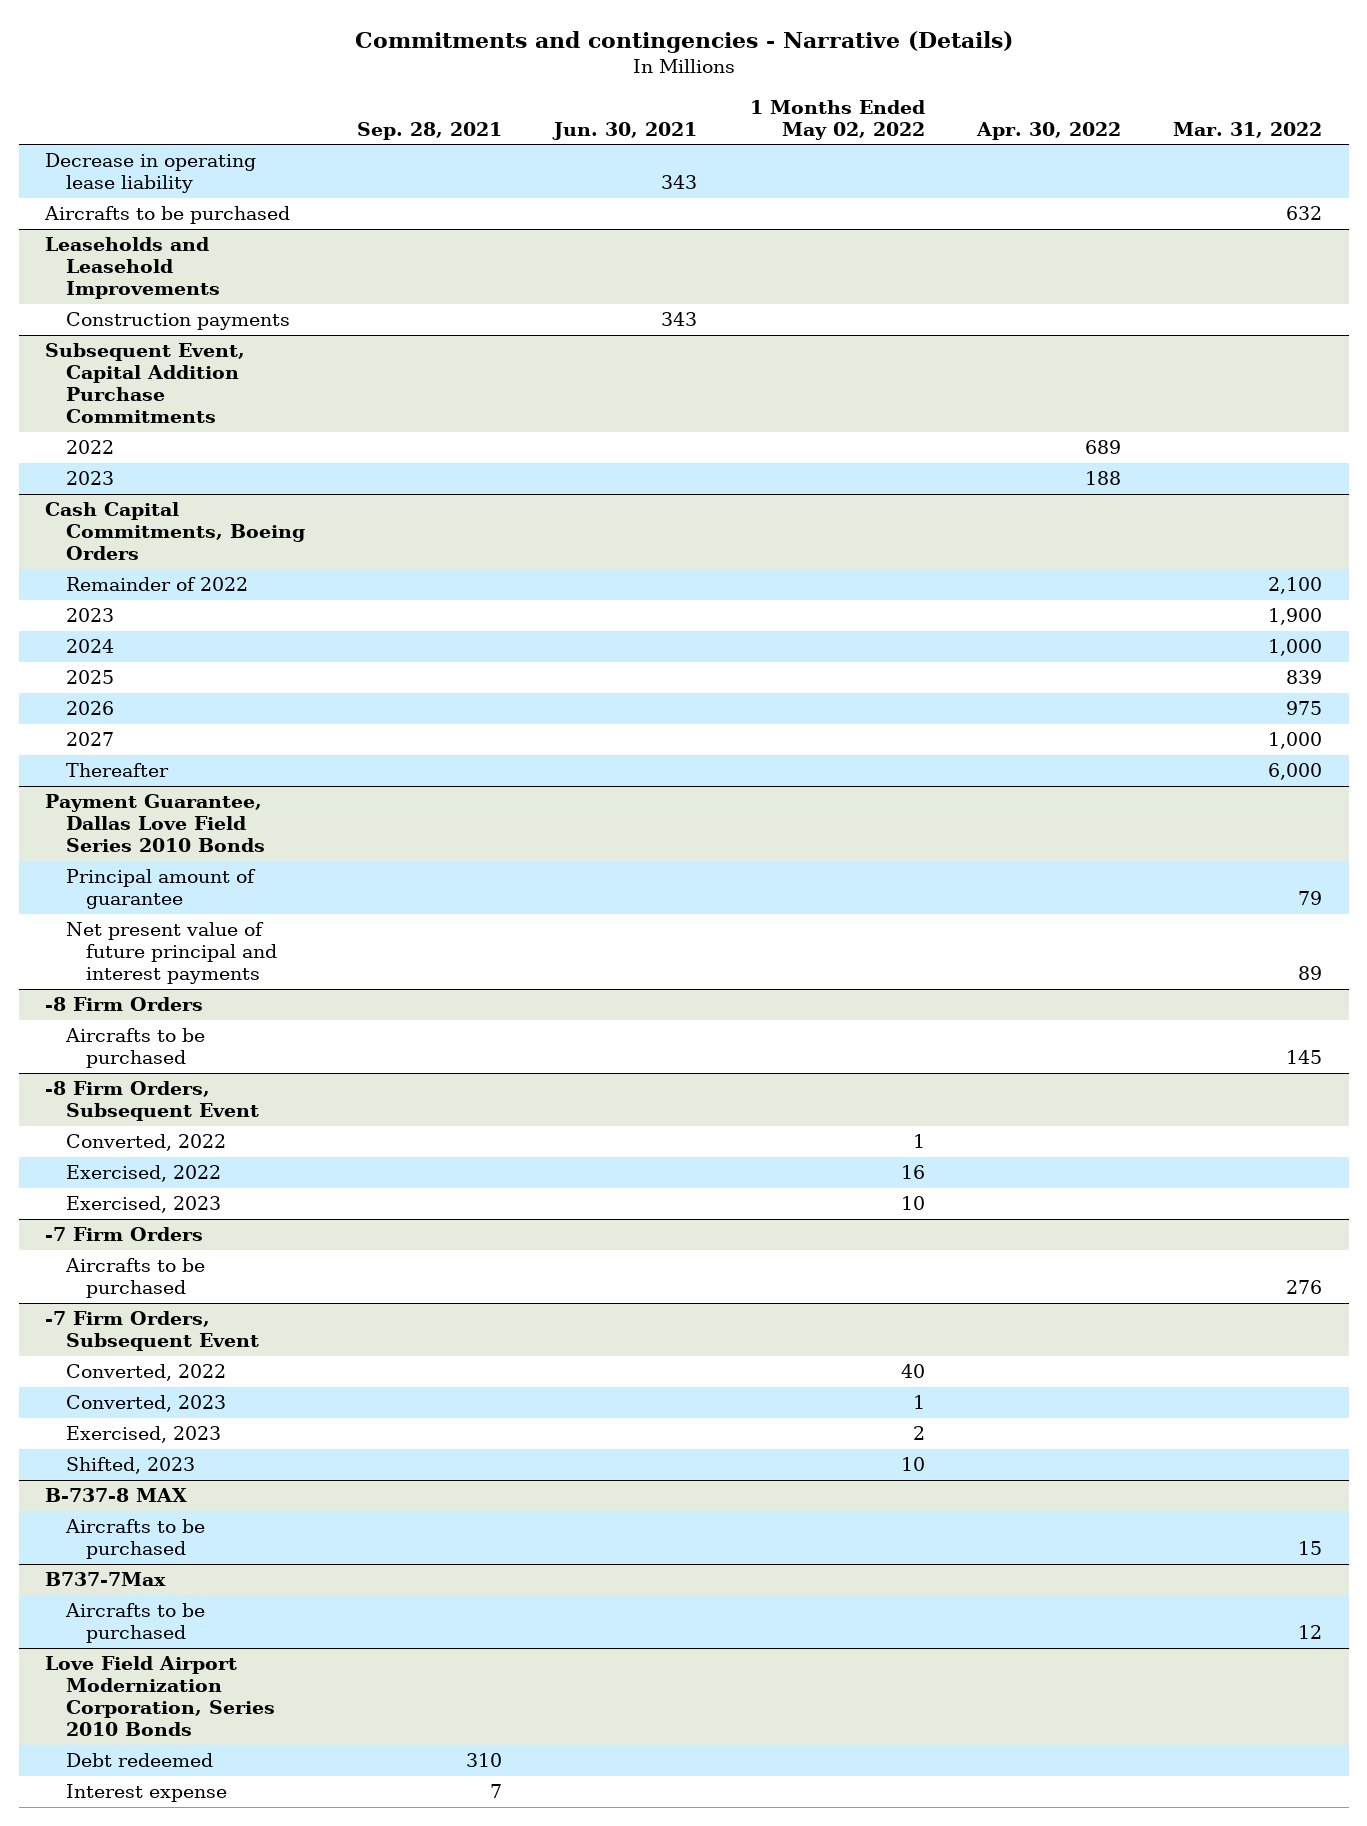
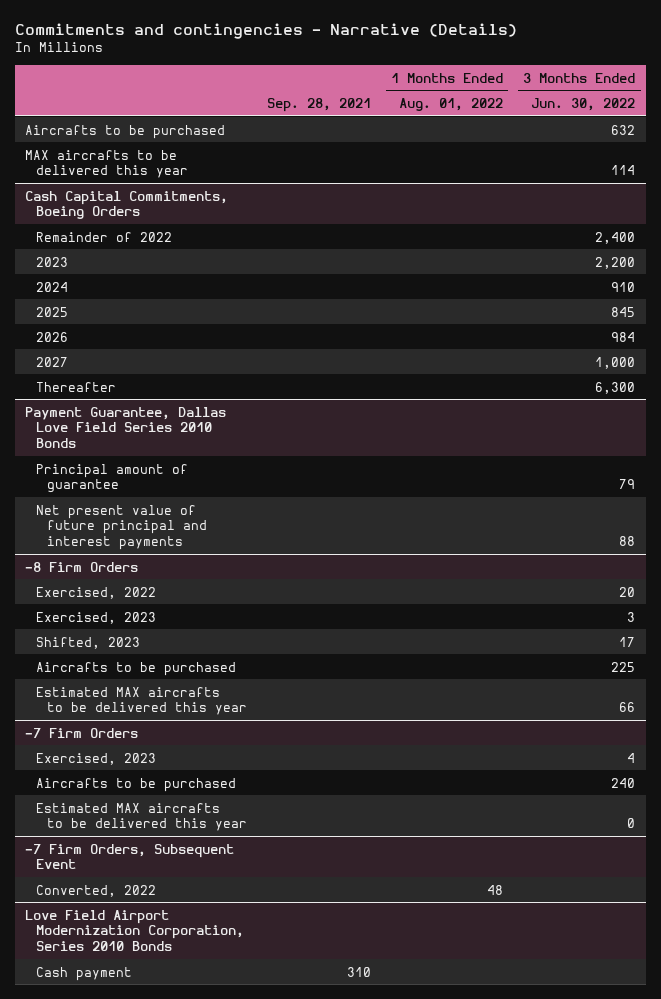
- | Sep. 28, 2021 | Jun. 30, 2021 | 1 Months Ended May 02, 2022 | Apr. 30, 2022 | Mar. 31, 2022
+ | Sep. 28, 2021 | 1 Months Ended Aug. 01, 2022 | 3 Months Ended Jun. 30, 2022
- Decrease in operating lease liability | | 343 | | |
- Leaseholds and Leasehold Improvements
- Construction payments | | 343 | | |
- Subsequent Event, Capital Addition Purchase Commitments
- 2022 | | | | 689 |
- 2023 | | | | 188 |
+ MAX aircrafts to be delivered this year | | | 114
@ -8 Firm Orders
+ Exercised, 2022 | | | 20
+ Exercised, 2023 | | | 3
+ Shifted, 2023 | | | 17
- -8 Firm Orders, Subsequent Event
- Converted, 2022 | | | 1 | |
- Exercised, 2022 | | | 16 | |
- Exercised, 2023 | | | 10 | |
@ -8 Firm Orders
+ Estimated MAX aircrafts to be delivered this year | | | 66
@ -7 Firm Orders
+ Exercised, 2023 | | | 4
+ Estimated MAX aircrafts to be delivered this year | | | 0
@ -7 Firm Orders, Subsequent Event
- Converted, 2023 | | | 1 | |
- Exercised, 2023 | | | 2 | |
- Shifted, 2023 | | | 10 | |
- B-737-8 MAX
- Aircrafts to be purchased | | | | | 15
- B737-7Max
- Aircrafts to be purchased | | | | | 12
@ Love Field Airport Modernization Corporation, Series 2010 Bonds
- Debt redeemed | 310 | | | |
- Interest expense | 7 | | | |
+ Cash payment | 310 | |

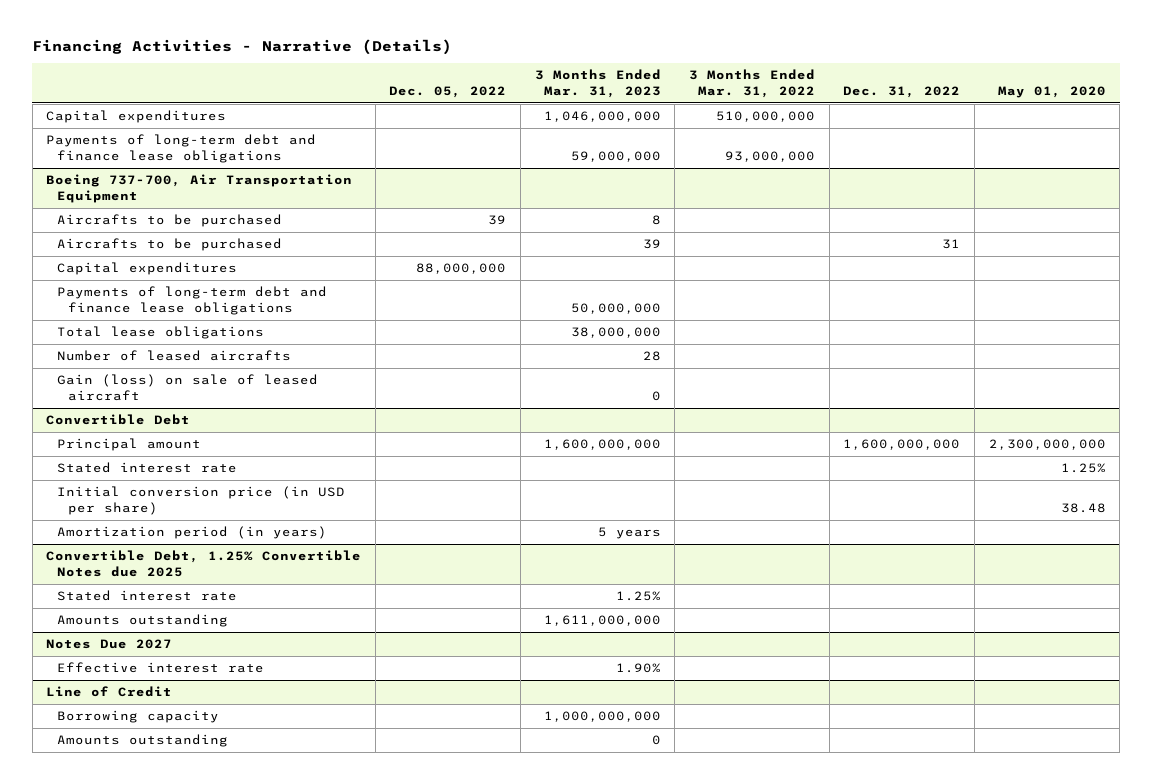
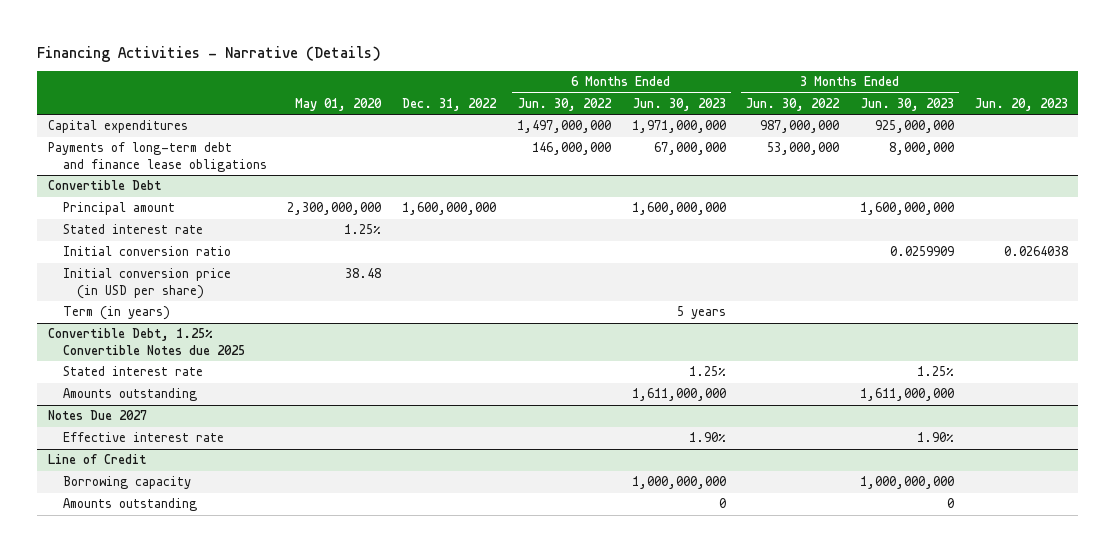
- | Dec. 05, 2022 | 3 Months Ended Mar. 31, 2023 | 3 Months Ended Mar. 31, 2022 | Dec. 31, 2022 | May 01, 2020
+ | May 01, 2020 | Dec. 31, 2022 | 6 Months Ended Jun. 30, 2022 | 6 Months Ended Jun. 30, 2023 | 3 Months Ended Jun. 30, 2022 | 3 Months Ended Jun. 30, 2023 | Jun. 20, 2023
- Boeing 737-700, Air Transportation Equipment
- Aircrafts to be purchased | 39 | 8 | | |
- Aircrafts to be purchased | | 39 | | 31 |
- Capital expenditures | 88,000,000 | | | |
- Payments of long-term debt and finance lease obligations | | 50,000,000 | | |
- Total lease obligations | | 38,000,000 | | |
- Number of leased aircrafts | | 28 | | |
- Gain (loss) on sale of leased aircraft | | 0 | | |
@ Convertible Debt
+ Initial conversion ratio | | | | | | 0.0259909 | 0.0264038
- Amortization period (in years) | | 5 years | | |
+ Term (in years) | | | | 5 years | | |

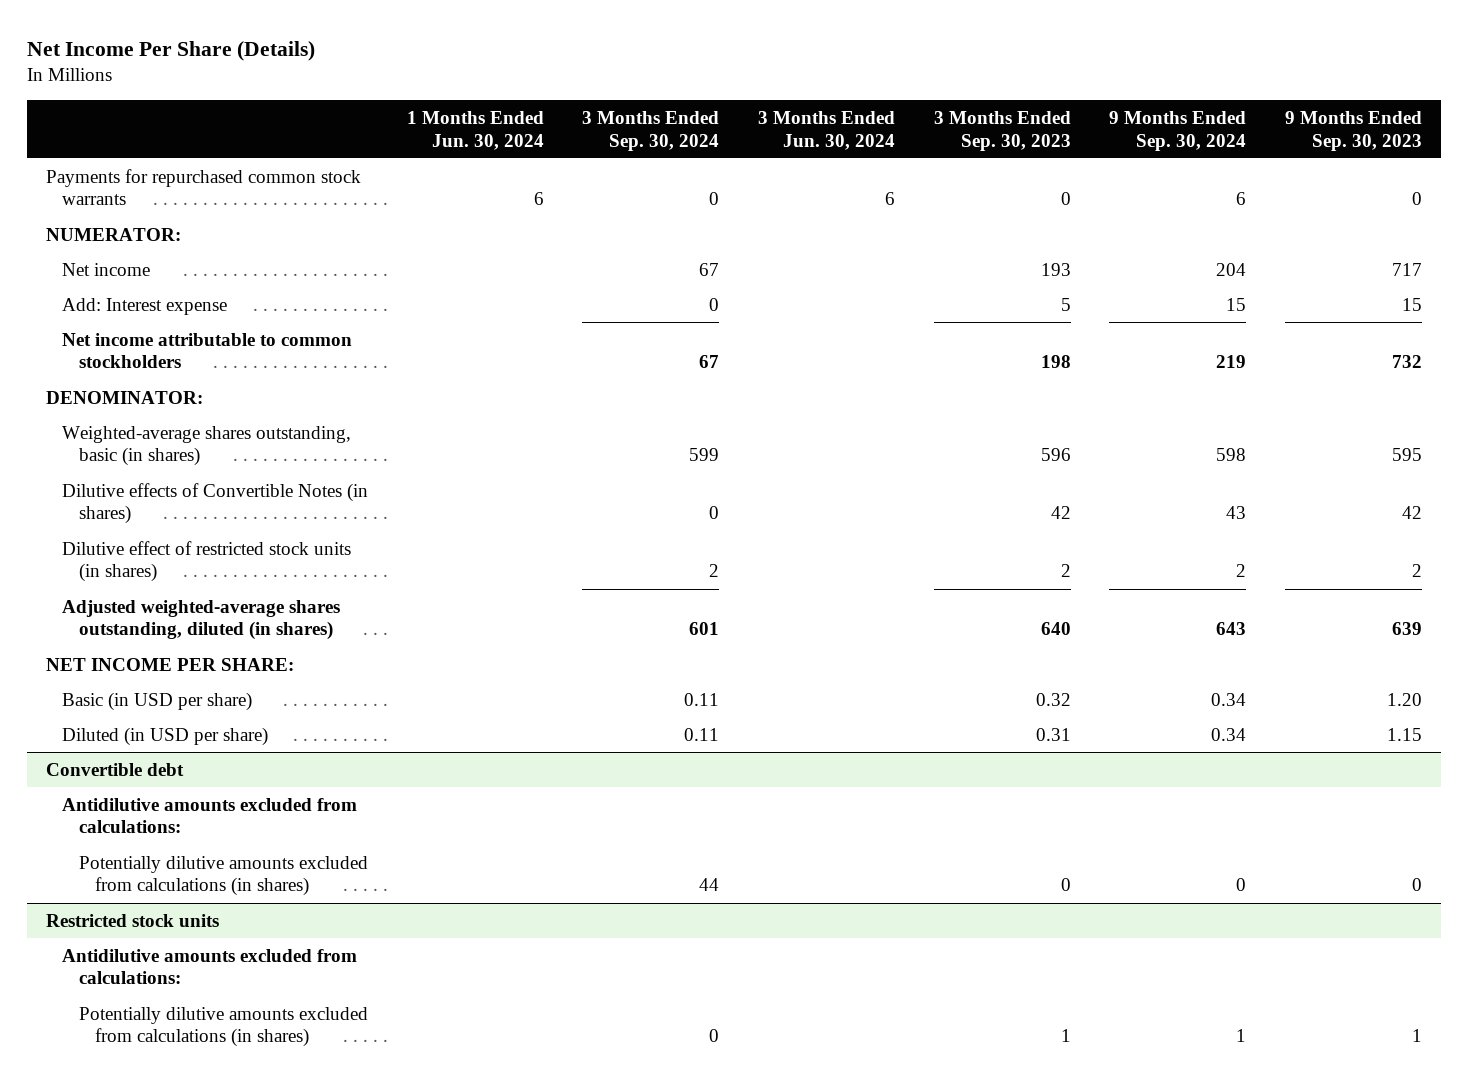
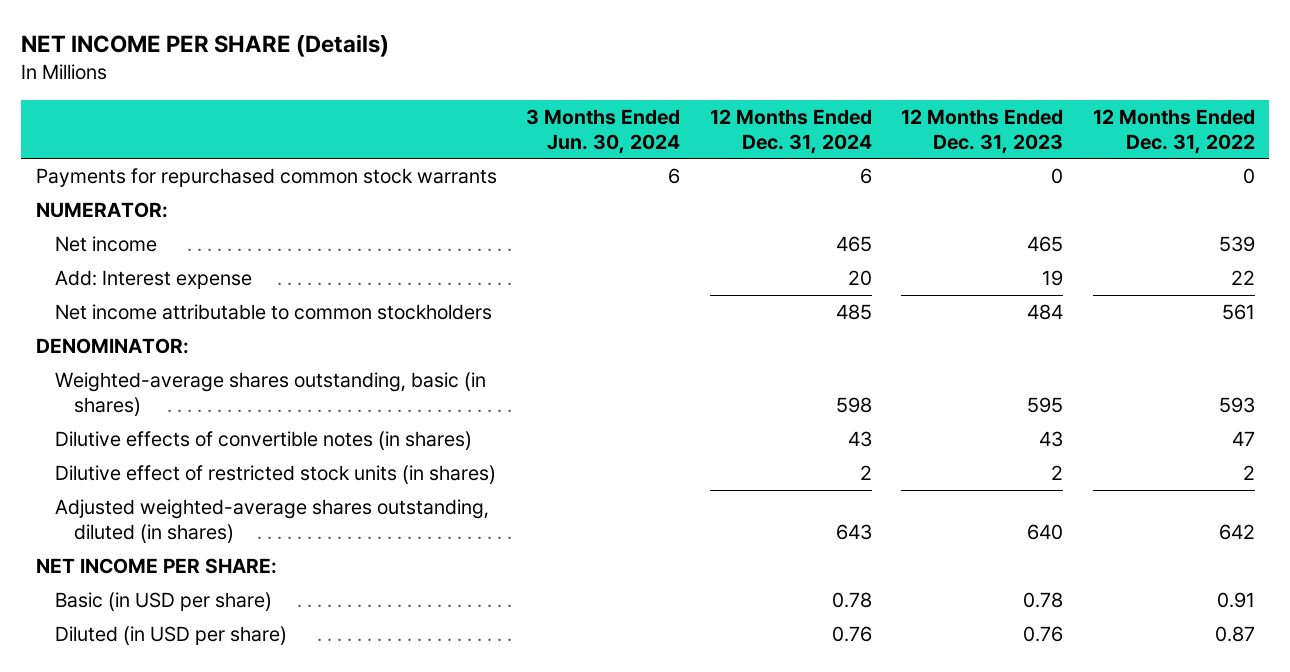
- Net Income Per Share (Details)
+ NET INCOME PER SHARE (Details)
- | 1 Months Ended Jun. 30, 2024 | 3 Months Ended Sep. 30, 2024 | 3 Months Ended Jun. 30, 2024 | 3 Months Ended Sep. 30, 2023 | 9 Months Ended Sep. 30, 2024 | 9 Months Ended Sep. 30, 2023
+ | 3 Months Ended Jun. 30, 2024 | 12 Months Ended Dec. 31, 2024 | 12 Months Ended Dec. 31, 2023 | 12 Months Ended Dec. 31, 2022
- Dilutive effects of Convertible Notes (in shares) | | 0 | | 42 | 43 | 42
+ Dilutive effects of convertible notes (in shares) | | 43 | 43 | 47
- Convertible debt
- Antidilutive amounts excluded from calculations:
- Potentially dilutive amounts excluded from calculations (in shares) | | 44 | | 0 | 0 | 0
- Restricted stock units
- Antidilutive amounts excluded from calculations:
- Potentially dilutive amounts excluded from calculations (in shares) | | 0 | | 1 | 1 | 1

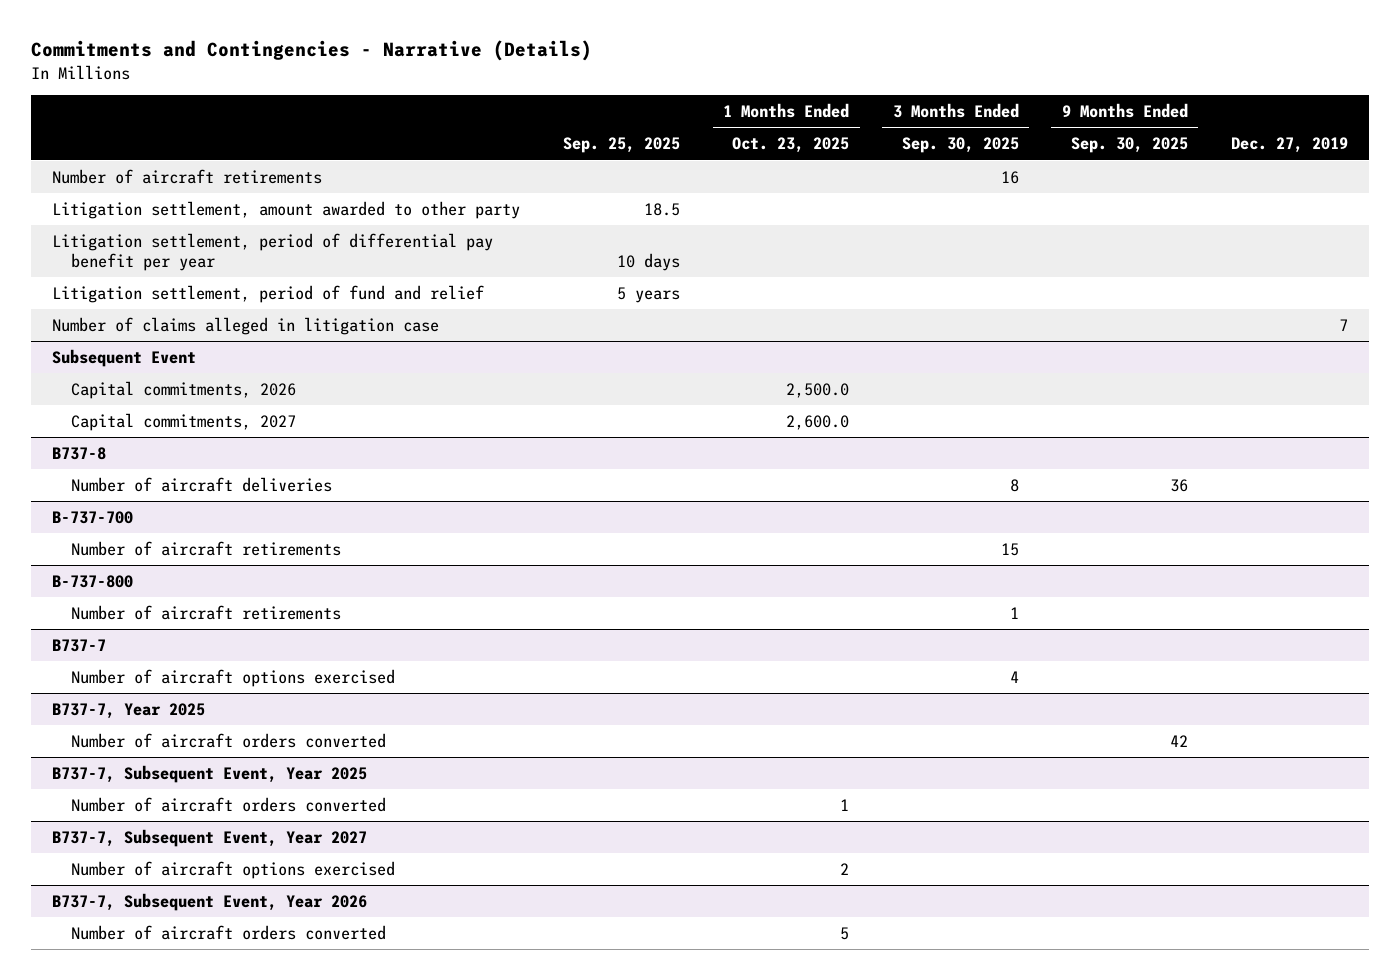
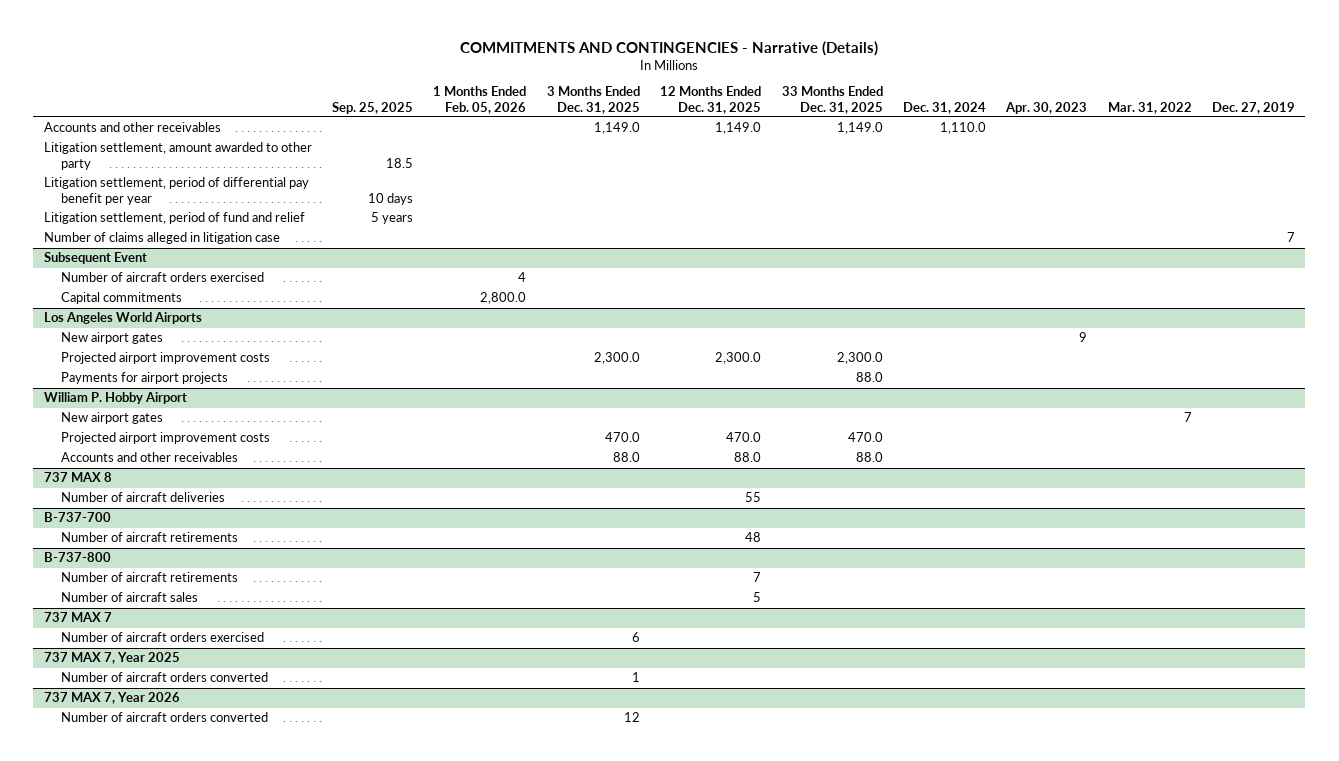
- Commitments and Contingencies - Narrative (Details)
+ COMMITMENTS AND CONTINGENCIES - Narrative (Details)
- | Sep. 25, 2025 | 1 Months Ended Oct. 23, 2025 | 3 Months Ended Sep. 30, 2025 | 9 Months Ended Sep. 30, 2025 | Dec. 27, 2019
+ | Sep. 25, 2025 | 1 Months Ended Feb. 05, 2026 | 3 Months Ended Dec. 31, 2025 | 12 Months Ended Dec. 31, 2025 | 33 Months Ended Dec. 31, 2025 | Dec. 31, 2024 | Apr. 30, 2023 | Mar. 31, 2022 | Dec. 27, 2019
- Number of aircraft retirements | | | 16 | |
+ Accounts and other receivables | | | 1,149.0 | 1,149.0 | 1,149.0 | 1,110.0 | | |
@ Subsequent Event
- Capital commitments, 2026 | | 2,500.0 | | |
- Capital commitments, 2027 | | 2,600.0 | | |
- B737-8
@ Subsequent Event
+ Number of aircraft orders exercised | | 4 | | | | | | |
+ Capital commitments | | 2,800.0 | | | | | | |
+ Los Angeles World Airports
+ New airport gates | | | | | | | 9 | |
+ Projected airport improvement costs | | | 2,300.0 | 2,300.0 | 2,300.0 | | | |
+ Payments for airport projects | | | | | 88.0 | | | |
+ William P. Hobby Airport
+ New airport gates | | | | | | | | 7 |
+ Projected airport improvement costs | | | 470.0 | 470.0 | 470.0 | | | |
+ Accounts and other receivables | | | 88.0 | 88.0 | 88.0 | | | |
+ 737 MAX 8
- B737-7
- Number of aircraft options exercised | | | 4 | |
- B737-7, Year 2025
@ B-737-800
+ Number of aircraft sales | | | | 5 | | | | |
+ 737 MAX 7
+ Number of aircraft orders exercised | | | 6 | | | | | |
+ 737 MAX 7, Year 2025
- B737-7, Subsequent Event, Year 2025
- Number of aircraft orders converted | | 1 | | |
- B737-7, Subsequent Event, Year 2027
- Number of aircraft options exercised | | 2 | | |
- B737-7, Subsequent Event, Year 2026
- Number of aircraft orders converted | | 5 | | |
+ 737 MAX 7, Year 2026
+ Number of aircraft orders converted | | | 12 | | | | | |

